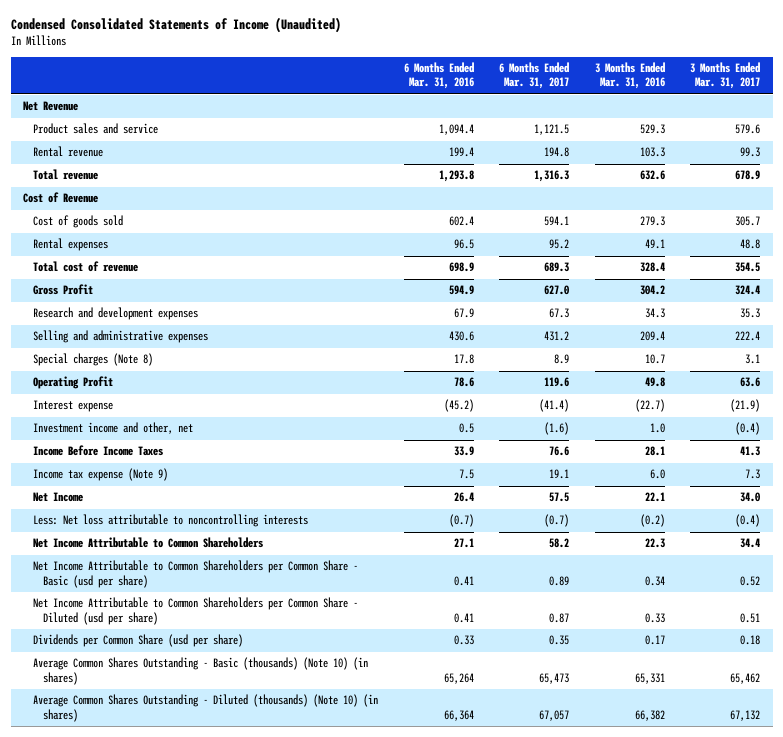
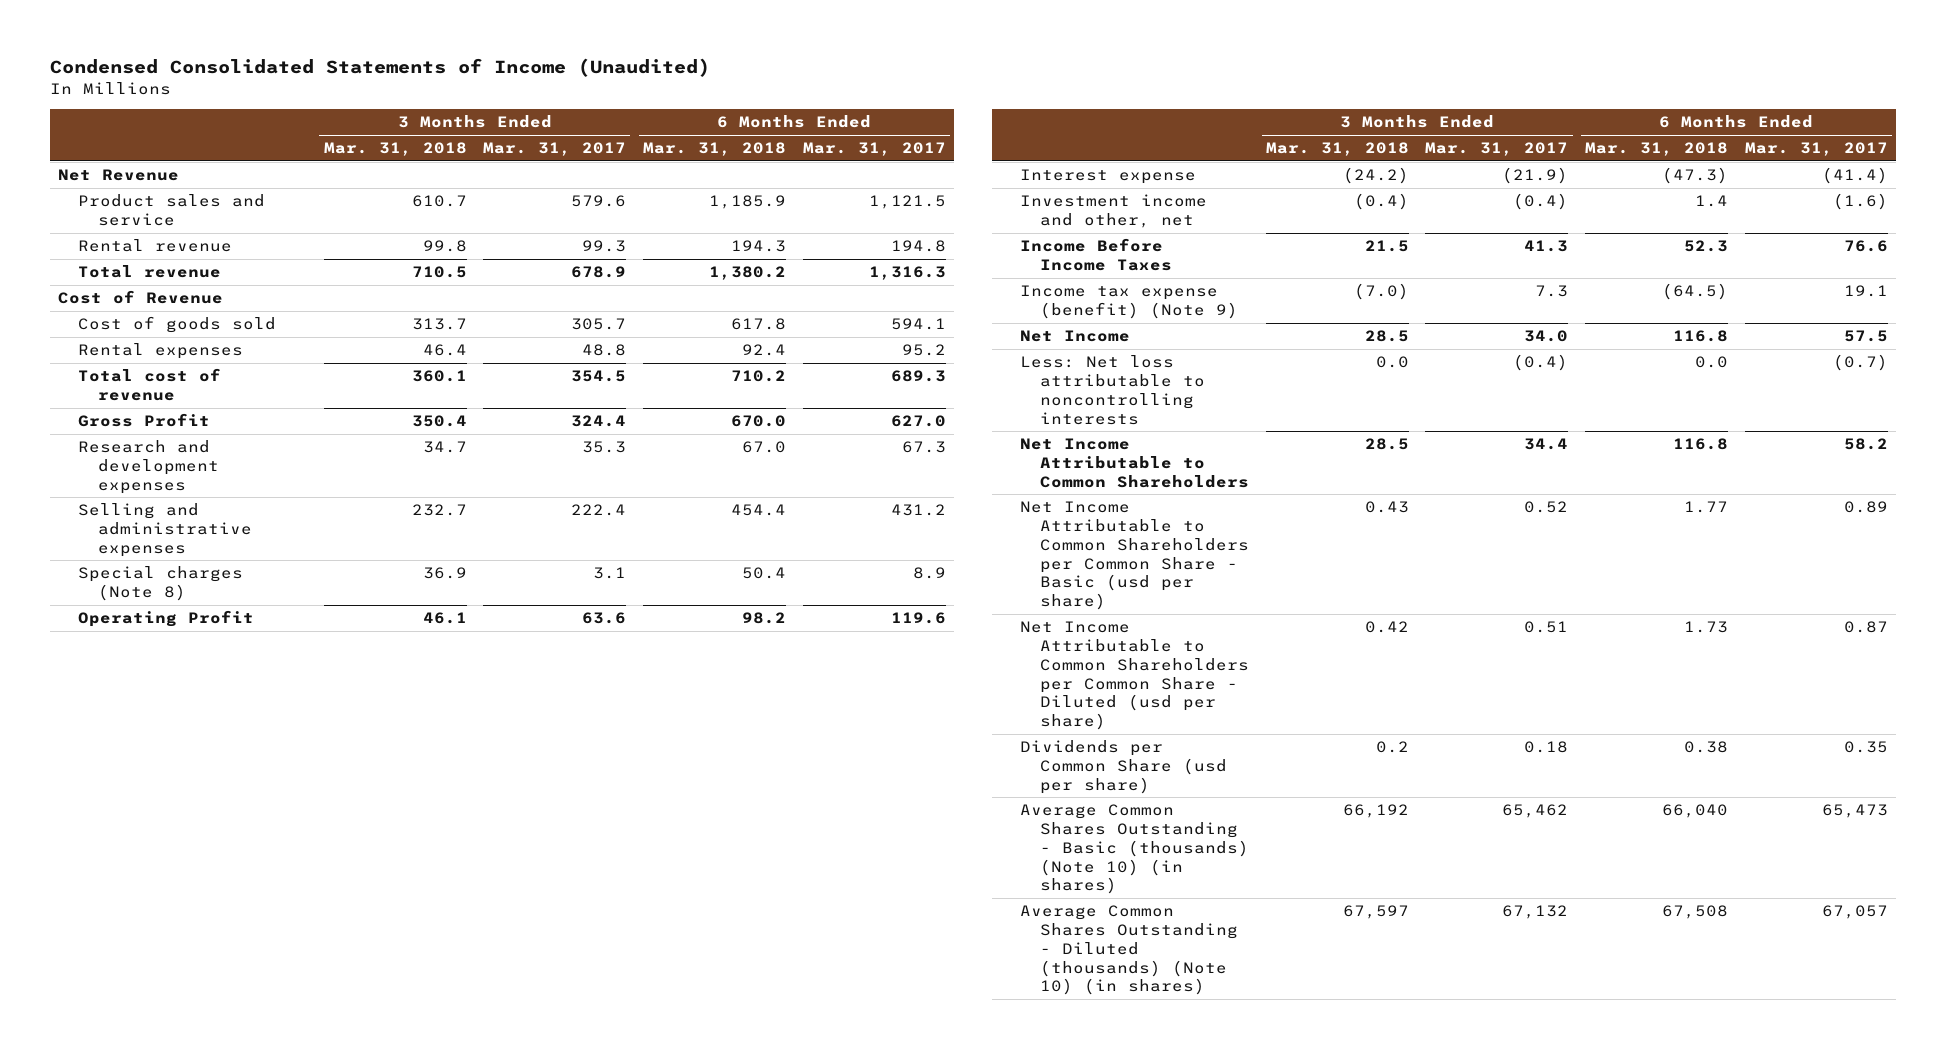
- | 6 Months Ended Mar. 31, 2016 | 6 Months Ended Mar. 31, 2017 | 3 Months Ended Mar. 31, 2016 | 3 Months Ended Mar. 31, 2017
+ | 3 Months Ended Mar. 31, 2018 | 3 Months Ended Mar. 31, 2017 | 6 Months Ended Mar. 31, 2018 | 6 Months Ended Mar. 31, 2017
- Income tax expense (Note 9) | 7.5 | 19.1 | 6.0 | 7.3
+ Income tax expense (benefit) (Note 9) | (7.0) | 7.3 | (64.5) | 19.1

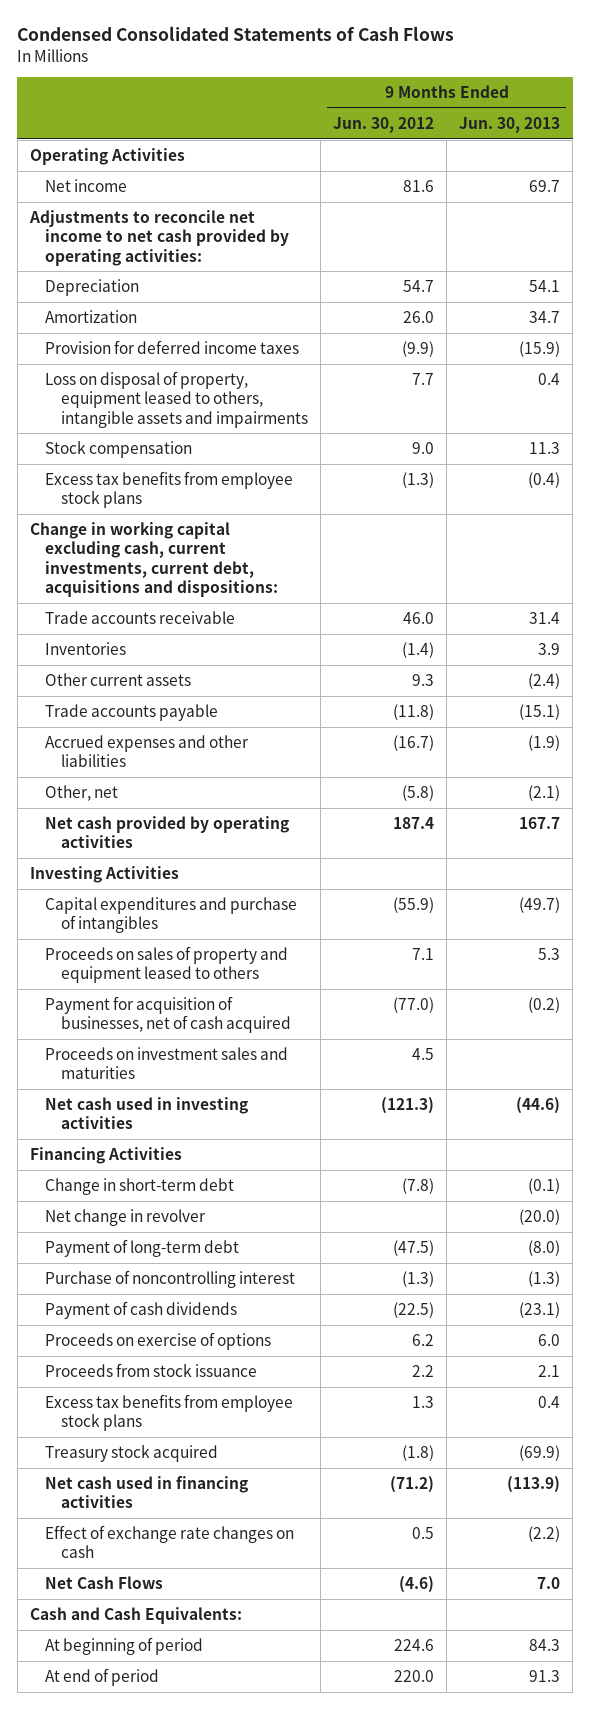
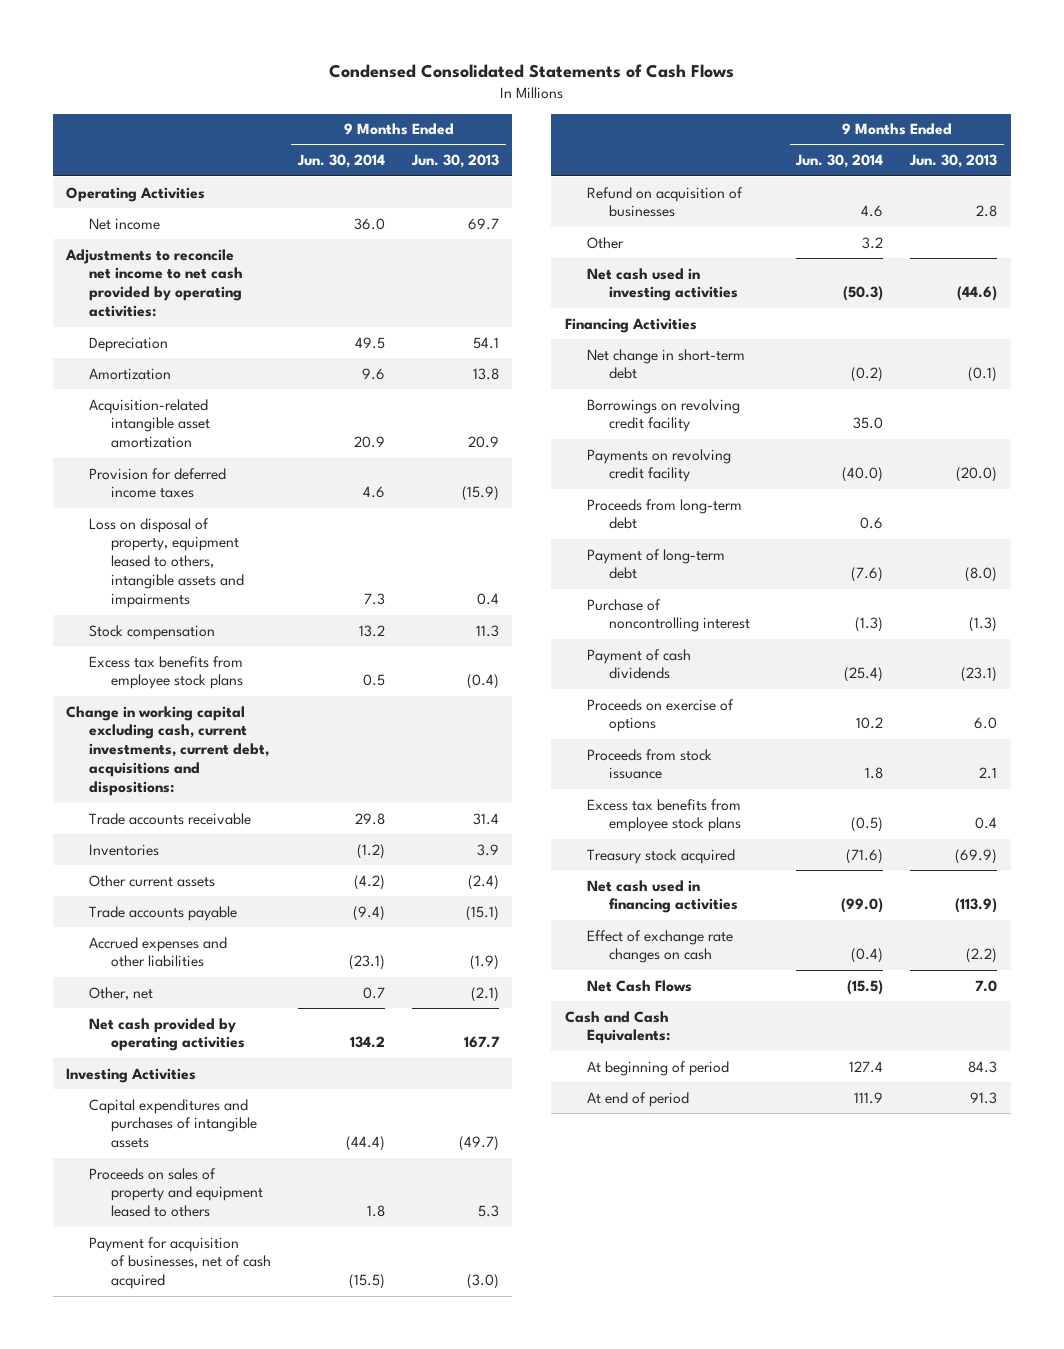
- | 9 Months Ended Jun. 30, 2012 | 9 Months Ended Jun. 30, 2013
+ | 9 Months Ended Jun. 30, 2014 | 9 Months Ended Jun. 30, 2013
- Amortization | 26.0 | 34.7
+ Amortization | 9.6 | 13.8
+ Acquisition-related intangible asset amortization | 20.9 | 20.9
- Capital expenditures and purchase of intangibles | (55.9) | (49.7)
+ Capital expenditures and purchases of intangible assets | (44.4) | (49.7)
- Payment for acquisition of businesses, net of cash acquired | (77.0) | (0.2)
- Proceeds on investment sales and maturities | 4.5 |
+ Payment for acquisition of businesses, net of cash acquired | (15.5) | (3.0)
+ Refund on acquisition of businesses | 4.6 | 2.8
+ Other | 3.2 |
- Change in short-term debt | (7.8) | (0.1)
- Net change in revolver | | (20.0)
+ Net change in short-term debt | (0.2) | (0.1)
+ Borrowings on revolving credit facility | 35.0 |
+ Payments on revolving credit facility | (40.0) | (20.0)
+ Proceeds from long-term debt | 0.6 |

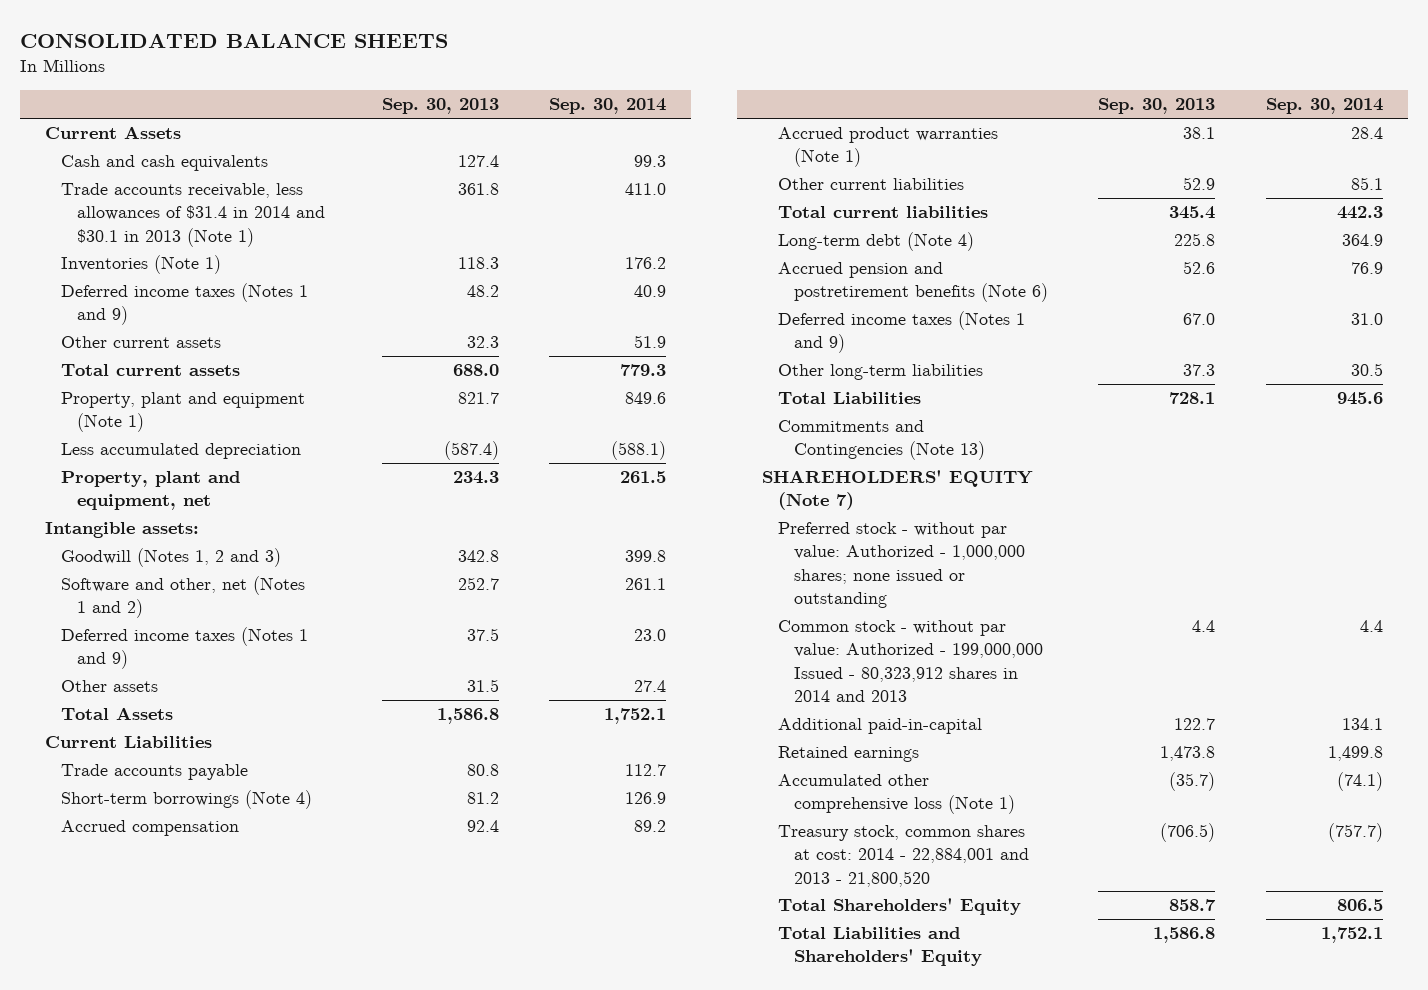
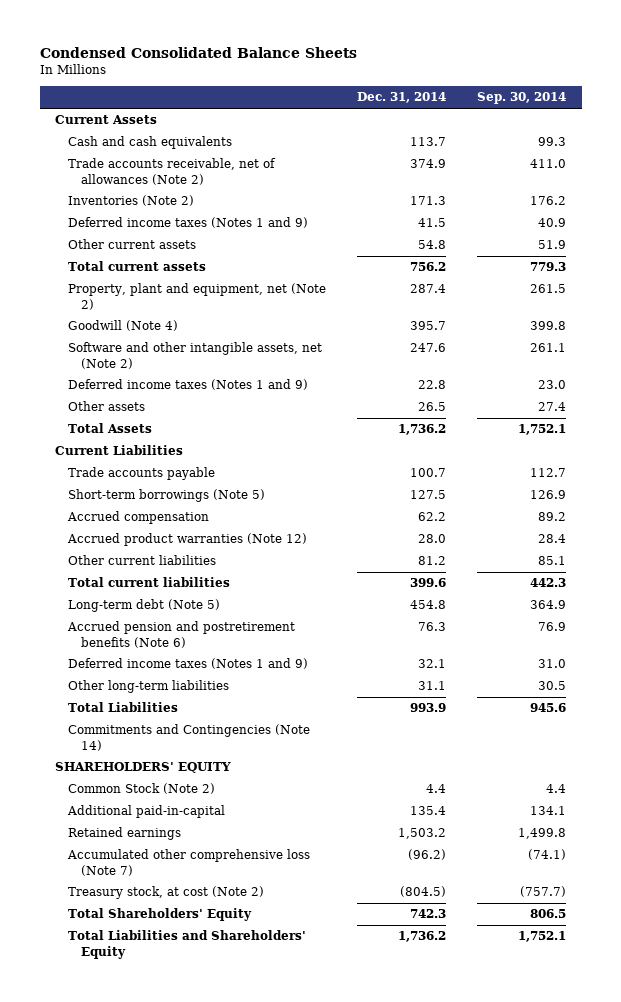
- CONSOLIDATED BALANCE SHEETS
+ Condensed Consolidated Balance Sheets
- | Sep. 30, 2013 | Sep. 30, 2014
+ | Dec. 31, 2014 | Sep. 30, 2014
- Trade accounts receivable, less allowances of $31.4 in 2014 and $30.1 in 2013 (Note 1) | 361.8 | 411.0
- Inventories (Note 1) | 118.3 | 176.2
+ Trade accounts receivable, net of allowances (Note 2) | 374.9 | 411.0
+ Inventories (Note 2) | 171.3 | 176.2
- Property, plant and equipment (Note 1) | 821.7 | 849.6
- Less accumulated depreciation | (587.4) | (588.1)
- Property, plant and equipment, net | 234.3 | 261.5
- Intangible assets:
- Goodwill (Notes 1, 2 and 3) | 342.8 | 399.8
- Software and other, net (Notes 1 and 2) | 252.7 | 261.1
+ Property, plant and equipment, net (Note 2) | 287.4 | 261.5
+ Goodwill (Note 4) | 395.7 | 399.8
+ Software and other intangible assets, net (Note 2) | 247.6 | 261.1
- Short-term borrowings (Note 4) | 81.2 | 126.9
+ Short-term borrowings (Note 5) | 127.5 | 126.9
- Accrued product warranties (Note 1) | 38.1 | 28.4
+ Accrued product warranties (Note 12) | 28.0 | 28.4
- Long-term debt (Note 4) | 225.8 | 364.9
+ Long-term debt (Note 5) | 454.8 | 364.9
- Commitments and Contingencies (Note 13)
- SHAREHOLDERS' EQUITY (Note 7)
- Preferred stock - without par value: Authorized - 1,000,000 shares; none issued or outstanding
- Common stock - without par value: Authorized - 199,000,000 Issued - 80,323,912 shares in 2014 and 2013 | 4.4 | 4.4
+ Commitments and Contingencies (Note 14)
+ SHAREHOLDERS' EQUITY
+ Common Stock (Note 2) | 4.4 | 4.4
- Accumulated other comprehensive loss (Note 1) | (35.7) | (74.1)
- Treasury stock, common shares at cost: 2014 - 22,884,001 and 2013 - 21,800,520 | (706.5) | (757.7)
+ Accumulated other comprehensive loss (Note 7) | (96.2) | (74.1)
+ Treasury stock, at cost (Note 2) | (804.5) | (757.7)

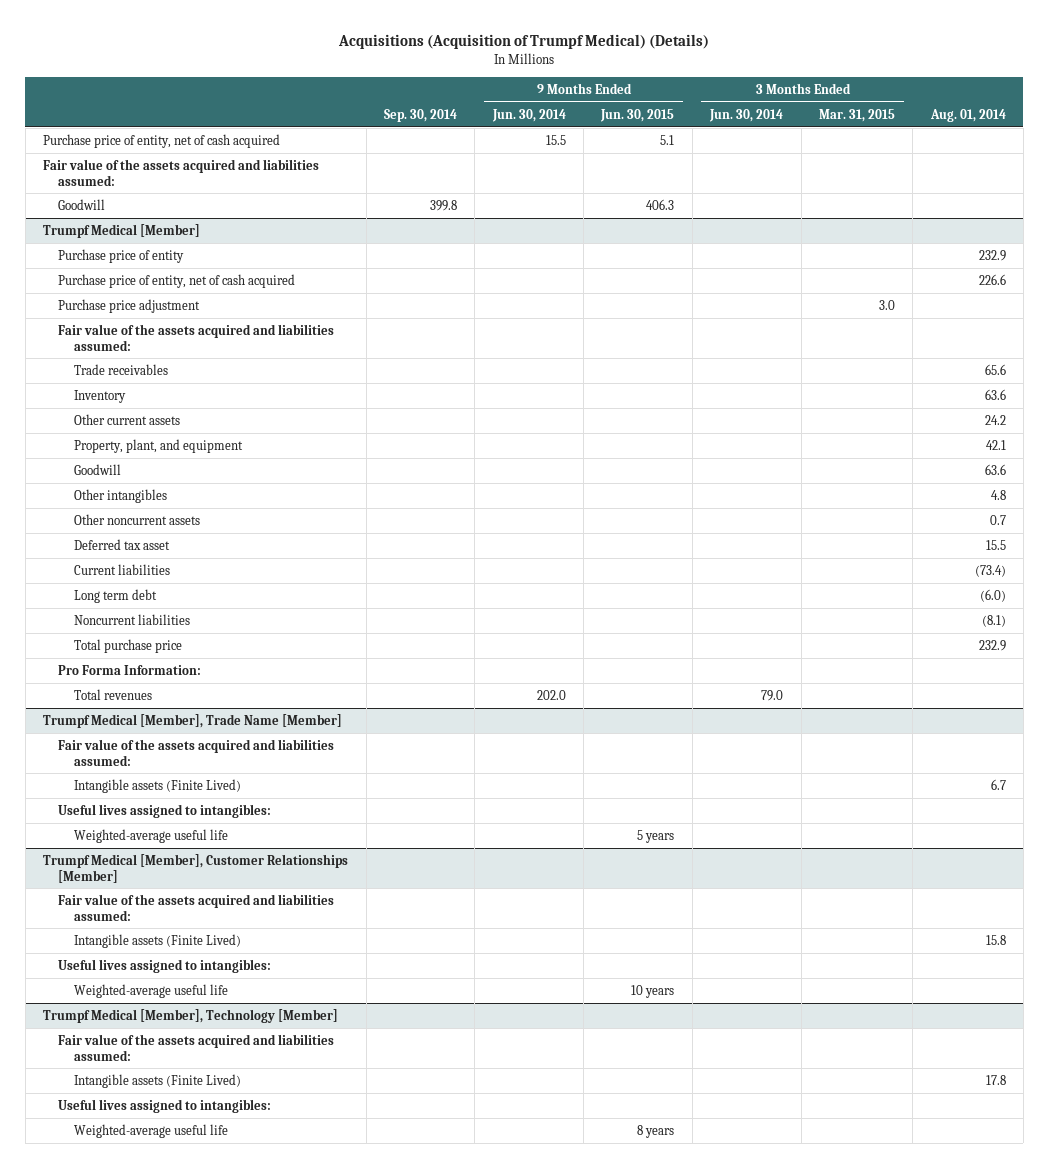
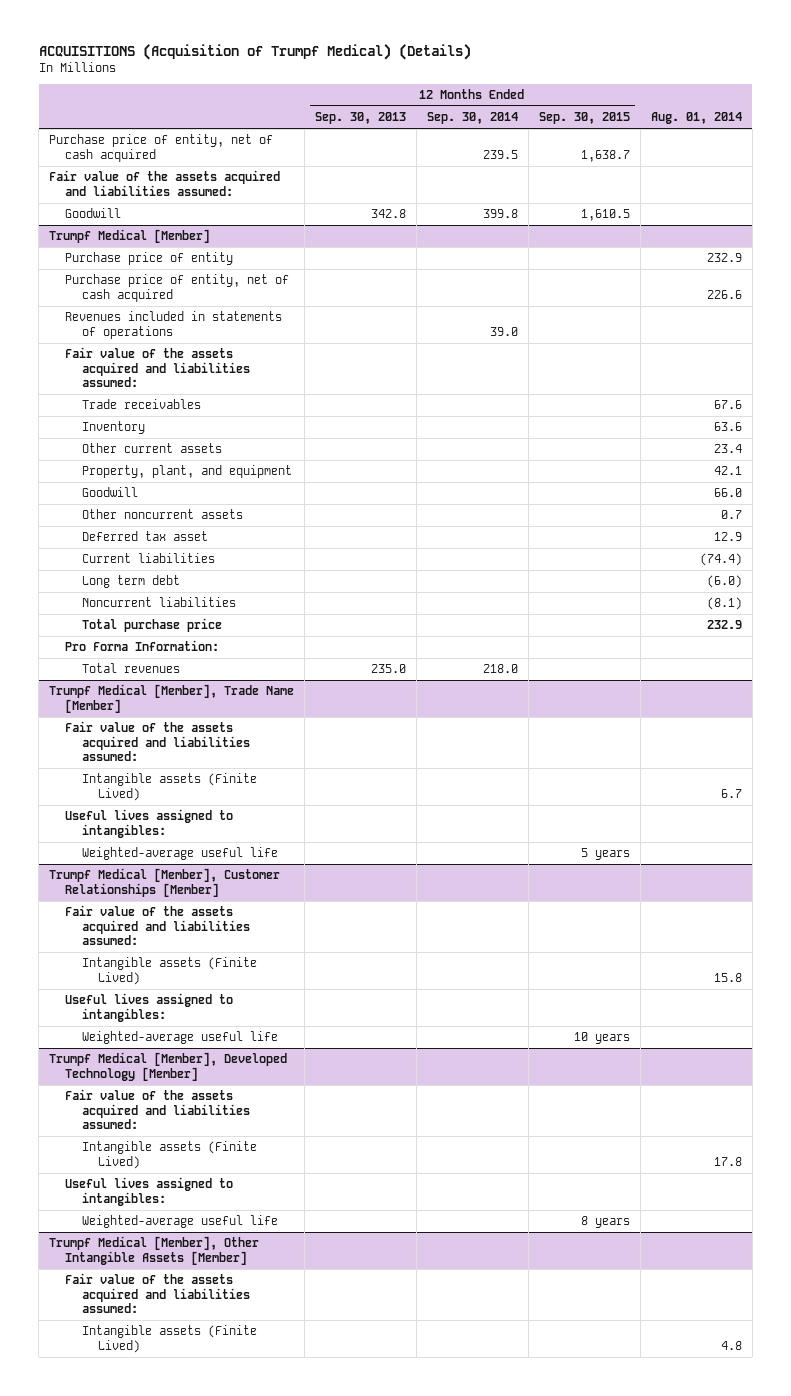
- Acquisitions (Acquisition of Trumpf Medical) (Details)
+ ACQUISITIONS (Acquisition of Trumpf Medical) (Details)
- | Sep. 30, 2014 | 9 Months Ended Jun. 30, 2014 | 9 Months Ended Jun. 30, 2015 | 3 Months Ended Jun. 30, 2014 | 3 Months Ended Mar. 31, 2015 | Aug. 01, 2014
+ | 12 Months Ended Sep. 30, 2013 | 12 Months Ended Sep. 30, 2014 | 12 Months Ended Sep. 30, 2015 | Aug. 01, 2014
@ Trumpf Medical [Member]
- Purchase price adjustment | | | | | 3.0 |
+ Revenues included in statements of operations | | 39.0 | |
- Trade receivables | | | | | | 65.6
+ Trade receivables | | | | 67.6
- Other current assets | | | | | | 24.2
+ Other current assets | | | | 23.4
- Goodwill | | | | | | 63.6
- Other intangibles | | | | | | 4.8
+ Goodwill | | | | 66.0
- Deferred tax asset | | | | | | 15.5
- Current liabilities | | | | | | (73.4)
+ Deferred tax asset | | | | 12.9
+ Current liabilities | | | | (74.4)
- Trumpf Medical [Member], Technology [Member]
+ Trumpf Medical [Member], Developed Technology [Member]
+ Trumpf Medical [Member], Other Intangible Assets [Member]
+ Fair value of the assets acquired and liabilities assumed:
+ Intangible assets (Finite Lived) | | | | 4.8

